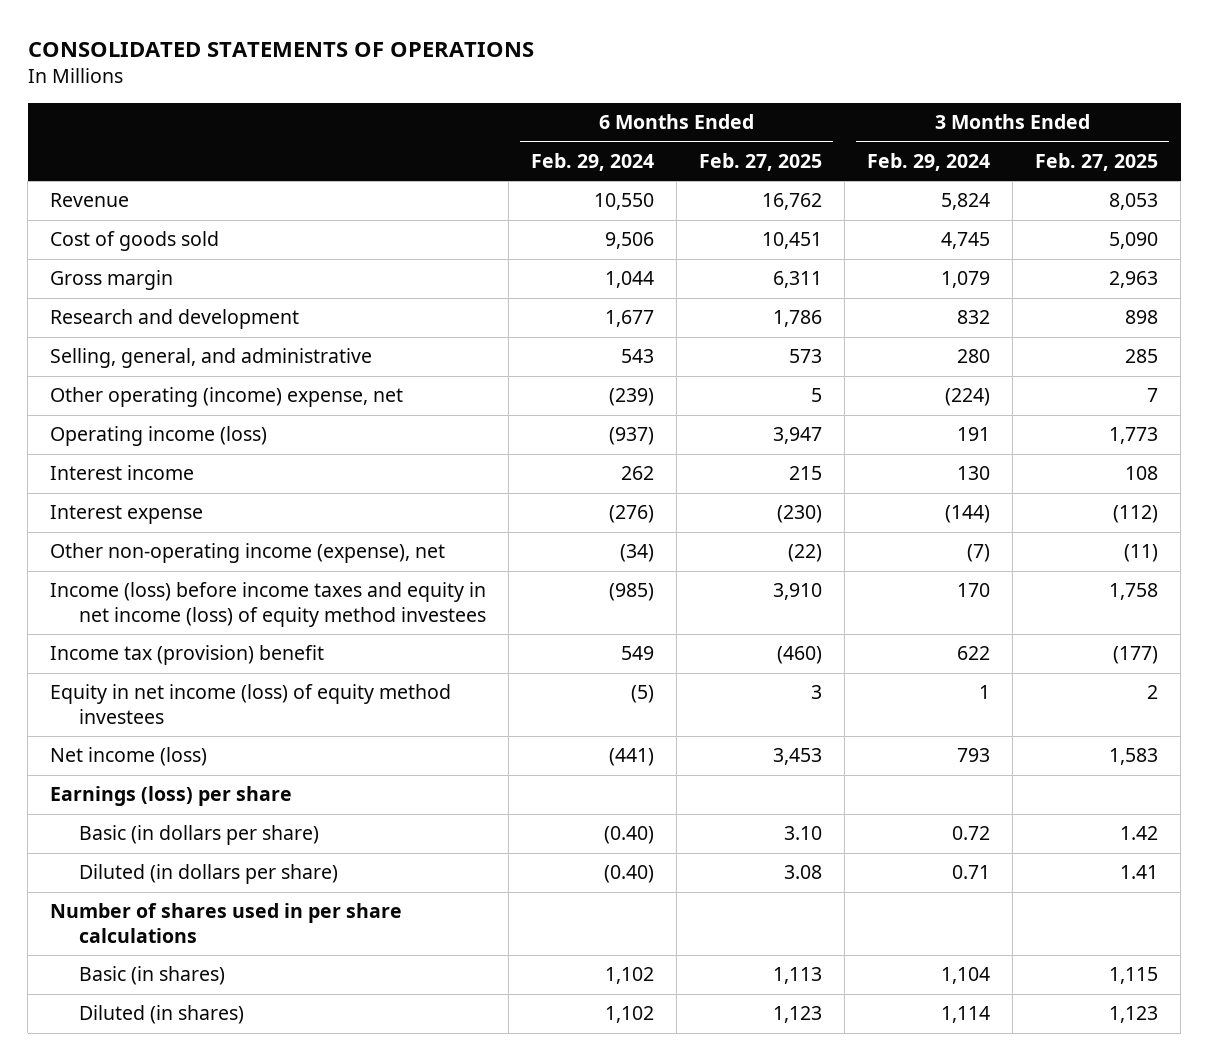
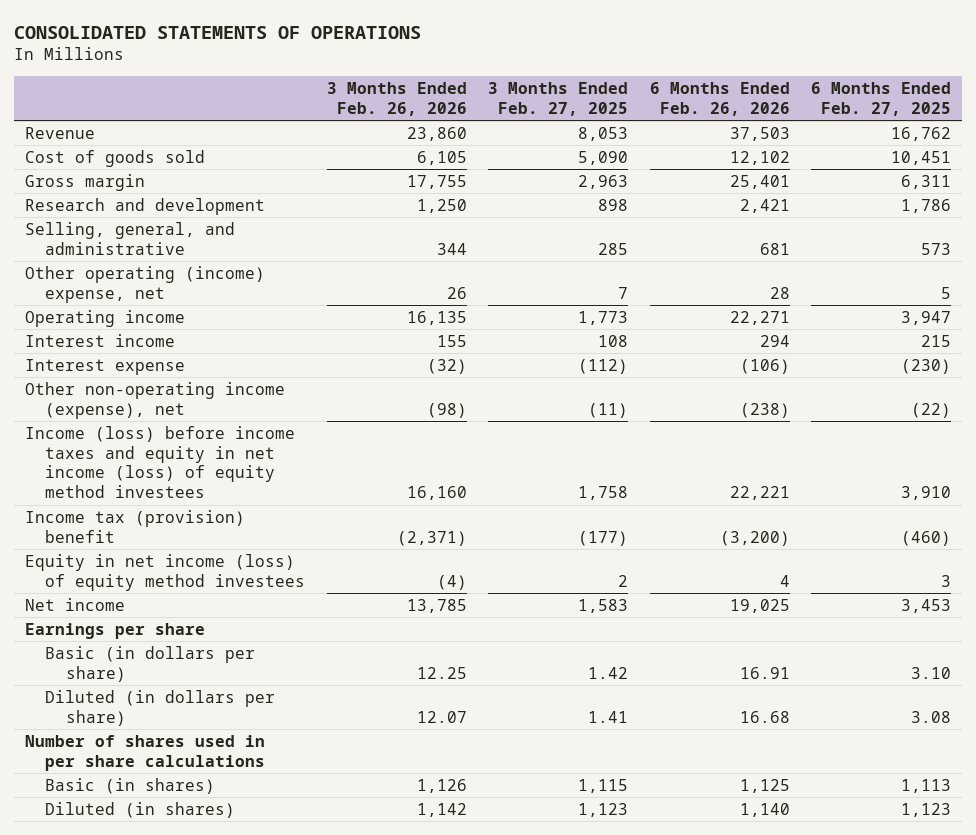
- | 6 Months Ended Feb. 29, 2024 | 6 Months Ended Feb. 27, 2025 | 3 Months Ended Feb. 29, 2024 | 3 Months Ended Feb. 27, 2025
+ | 3 Months Ended Feb. 26, 2026 | 3 Months Ended Feb. 27, 2025 | 6 Months Ended Feb. 26, 2026 | 6 Months Ended Feb. 27, 2025
- Operating income (loss) | (937) | 3,947 | 191 | 1,773
+ Operating income | 16,135 | 1,773 | 22,271 | 3,947
- Net income (loss) | (441) | 3,453 | 793 | 1,583
- Earnings (loss) per share
+ Net income | 13,785 | 1,583 | 19,025 | 3,453
+ Earnings per share

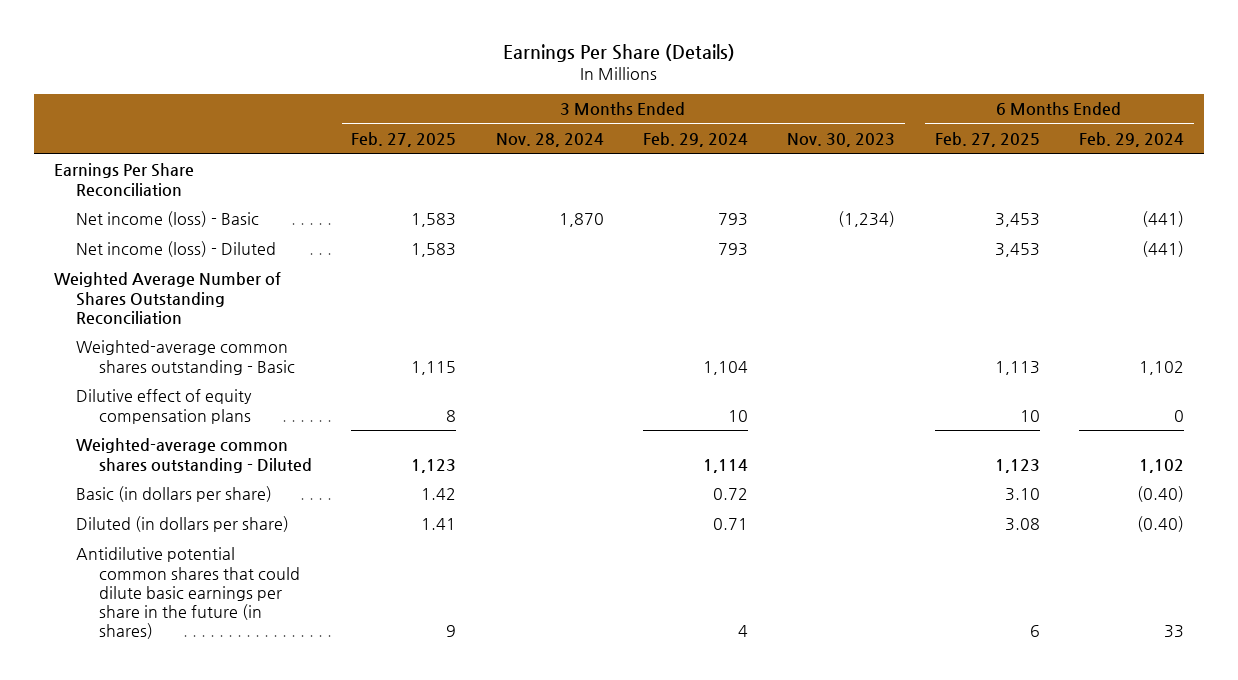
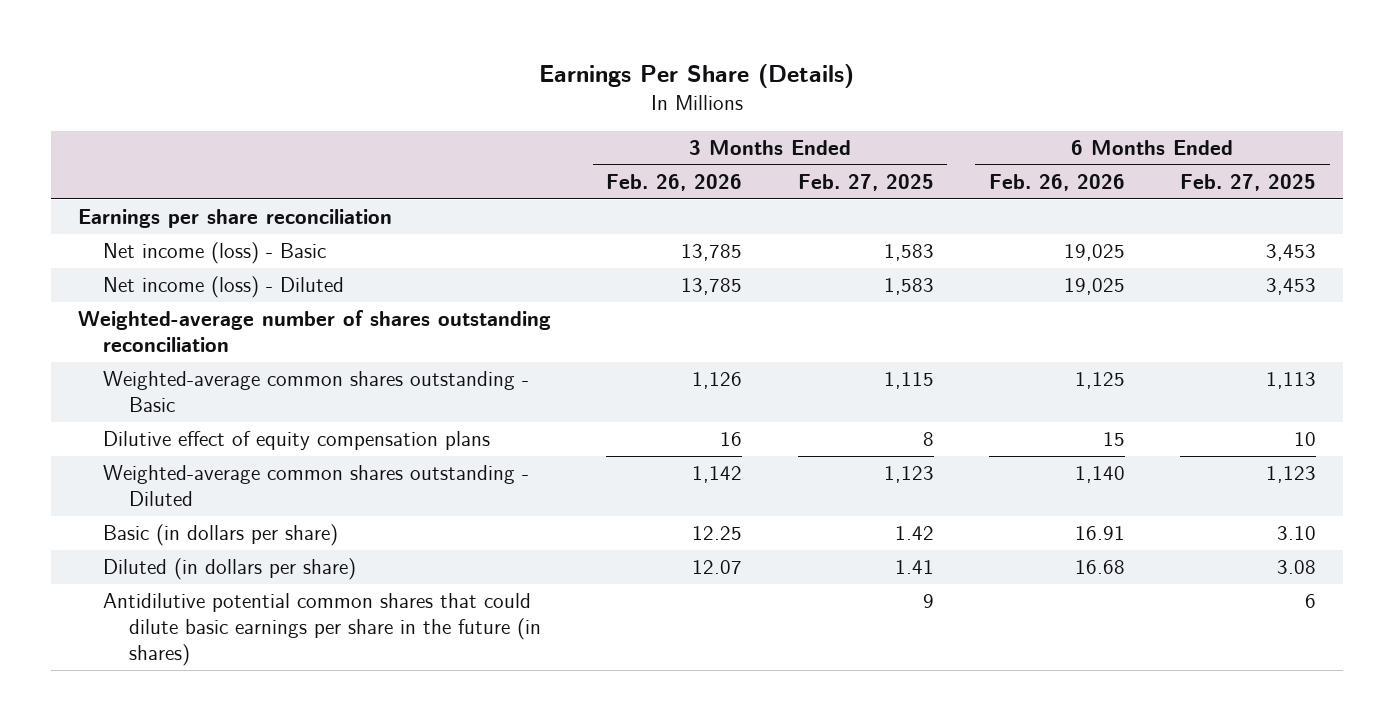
- | 3 Months Ended Feb. 27, 2025 | 3 Months Ended Nov. 28, 2024 | 3 Months Ended Feb. 29, 2024 | 3 Months Ended Nov. 30, 2023 | 6 Months Ended Feb. 27, 2025 | 6 Months Ended Feb. 29, 2024
+ | 3 Months Ended Feb. 26, 2026 | 3 Months Ended Feb. 27, 2025 | 6 Months Ended Feb. 26, 2026 | 6 Months Ended Feb. 27, 2025
- Earnings Per Share Reconciliation
+ Earnings per share reconciliation
- Weighted Average Number of Shares Outstanding Reconciliation
+ Weighted-average number of shares outstanding reconciliation

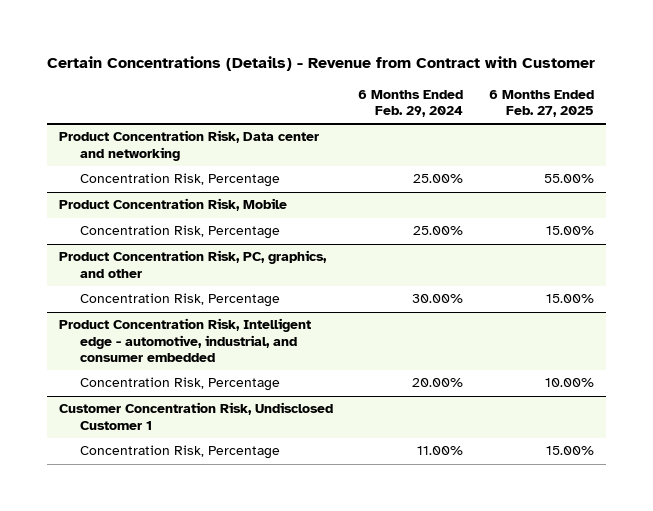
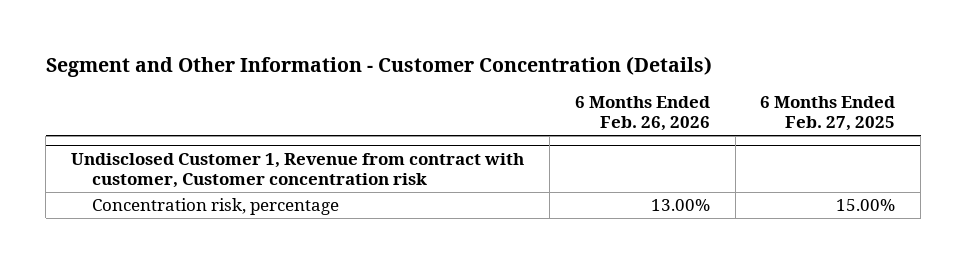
- Certain Concentrations (Details) - Revenue from Contract with Customer
+ Segment and Other Information - Customer Concentration (Details)
- | 6 Months Ended Feb. 29, 2024 | 6 Months Ended Feb. 27, 2025
+ | 6 Months Ended Feb. 26, 2026 | 6 Months Ended Feb. 27, 2025
- Product Concentration Risk, Data center and networking
- Concentration Risk, Percentage | 25.00% | 55.00%
- Product Concentration Risk, Mobile
- Concentration Risk, Percentage | 25.00% | 15.00%
- Product Concentration Risk, PC, graphics, and other
- Concentration Risk, Percentage | 30.00% | 15.00%
- Product Concentration Risk, Intelligent edge - automotive, industrial, and consumer embedded
- Concentration Risk, Percentage | 20.00% | 10.00%
- Customer Concentration Risk, Undisclosed Customer 1
- Concentration Risk, Percentage | 11.00% | 15.00%
+ Undisclosed Customer 1, Revenue from contract with customer, Customer concentration risk
+ Concentration risk, percentage | 13.00% | 15.00%

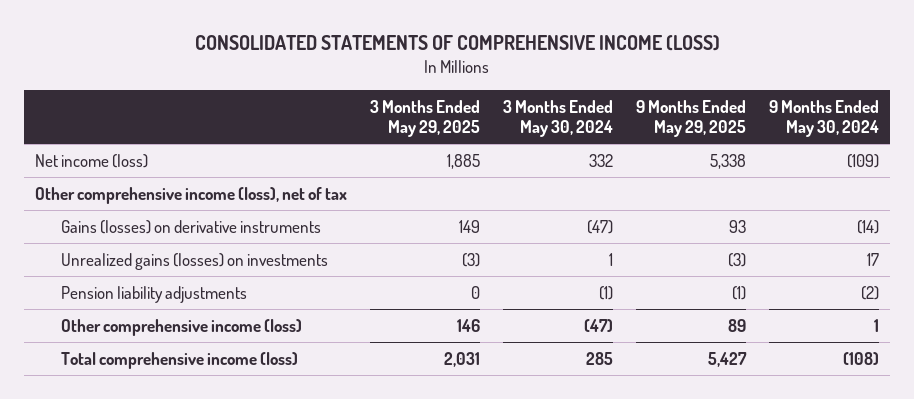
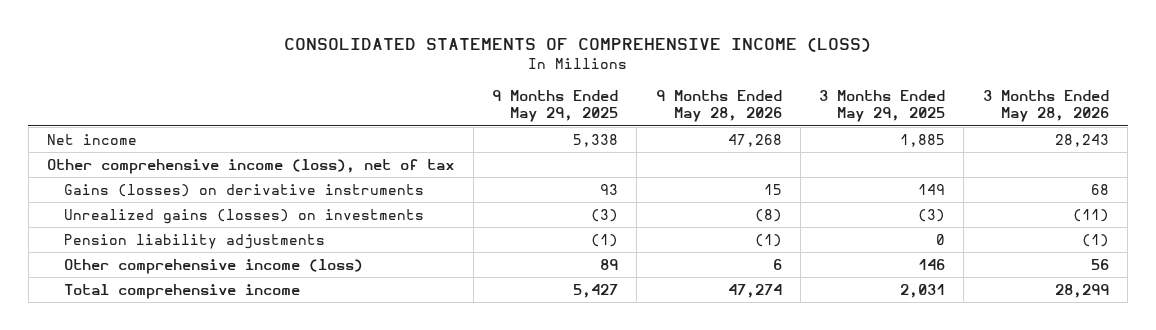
- | 3 Months Ended May 29, 2025 | 3 Months Ended May 30, 2024 | 9 Months Ended May 29, 2025 | 9 Months Ended May 30, 2024
+ | 9 Months Ended May 29, 2025 | 9 Months Ended May 28, 2026 | 3 Months Ended May 29, 2025 | 3 Months Ended May 28, 2026
- Net income (loss) | 1,885 | 332 | 5,338 | (109)
+ Net income | 5,338 | 47,268 | 1,885 | 28,243
- Total comprehensive income (loss) | 2,031 | 285 | 5,427 | (108)
+ Total comprehensive income | 5,427 | 47,274 | 2,031 | 28,299

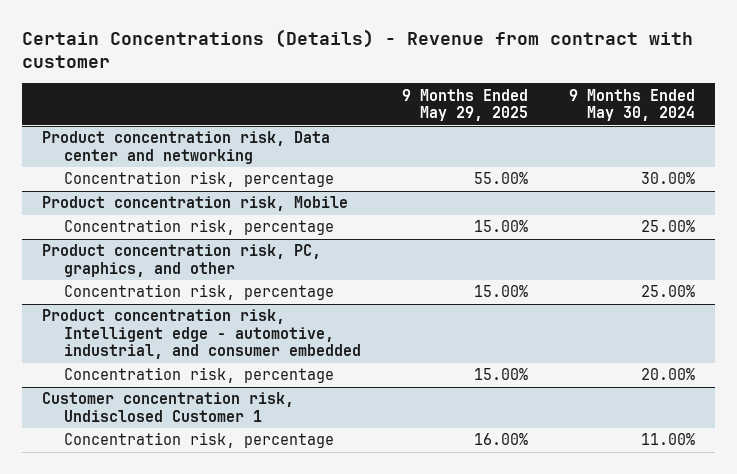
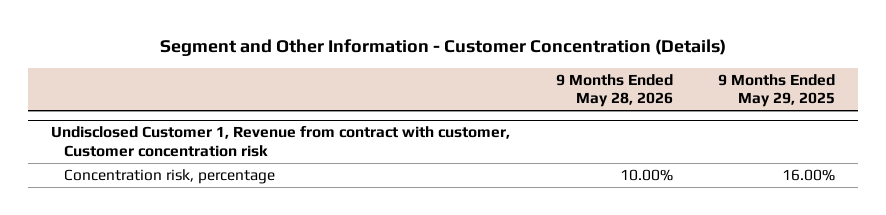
- Certain Concentrations (Details) - Revenue from contract with customer
+ Segment and Other Information - Customer Concentration (Details)
- | 9 Months Ended May 29, 2025 | 9 Months Ended May 30, 2024
+ | 9 Months Ended May 28, 2026 | 9 Months Ended May 29, 2025
- Product concentration risk, Data center and networking
- Concentration risk, percentage | 55.00% | 30.00%
- Product concentration risk, Mobile
- Concentration risk, percentage | 15.00% | 25.00%
- Product concentration risk, PC, graphics, and other
- Concentration risk, percentage | 15.00% | 25.00%
- Product concentration risk, Intelligent edge - automotive, industrial, and consumer embedded
- Concentration risk, percentage | 15.00% | 20.00%
- Customer concentration risk, Undisclosed Customer 1
+ Undisclosed Customer 1, Revenue from contract with customer, Customer concentration risk

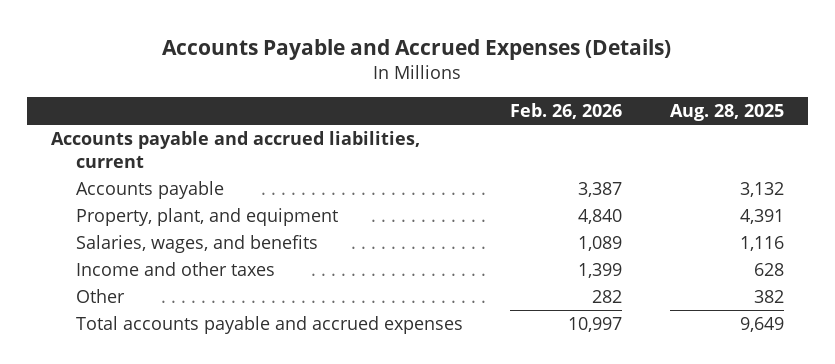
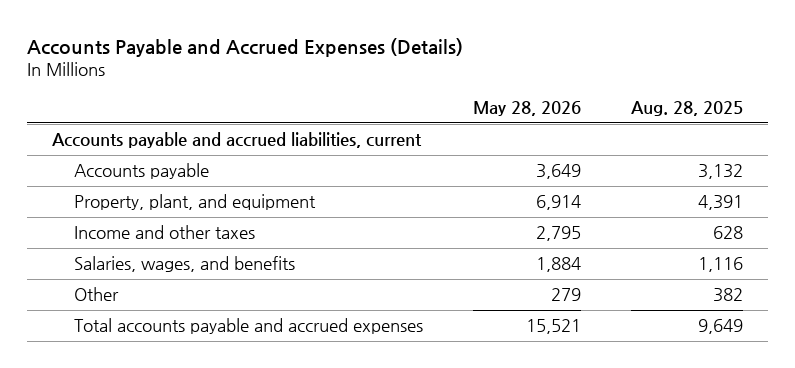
- | Feb. 26, 2026 | Aug. 28, 2025
+ | May 28, 2026 | Aug. 28, 2025
moved down: Salaries, wages, and benefits | 1,884 | 1,116

